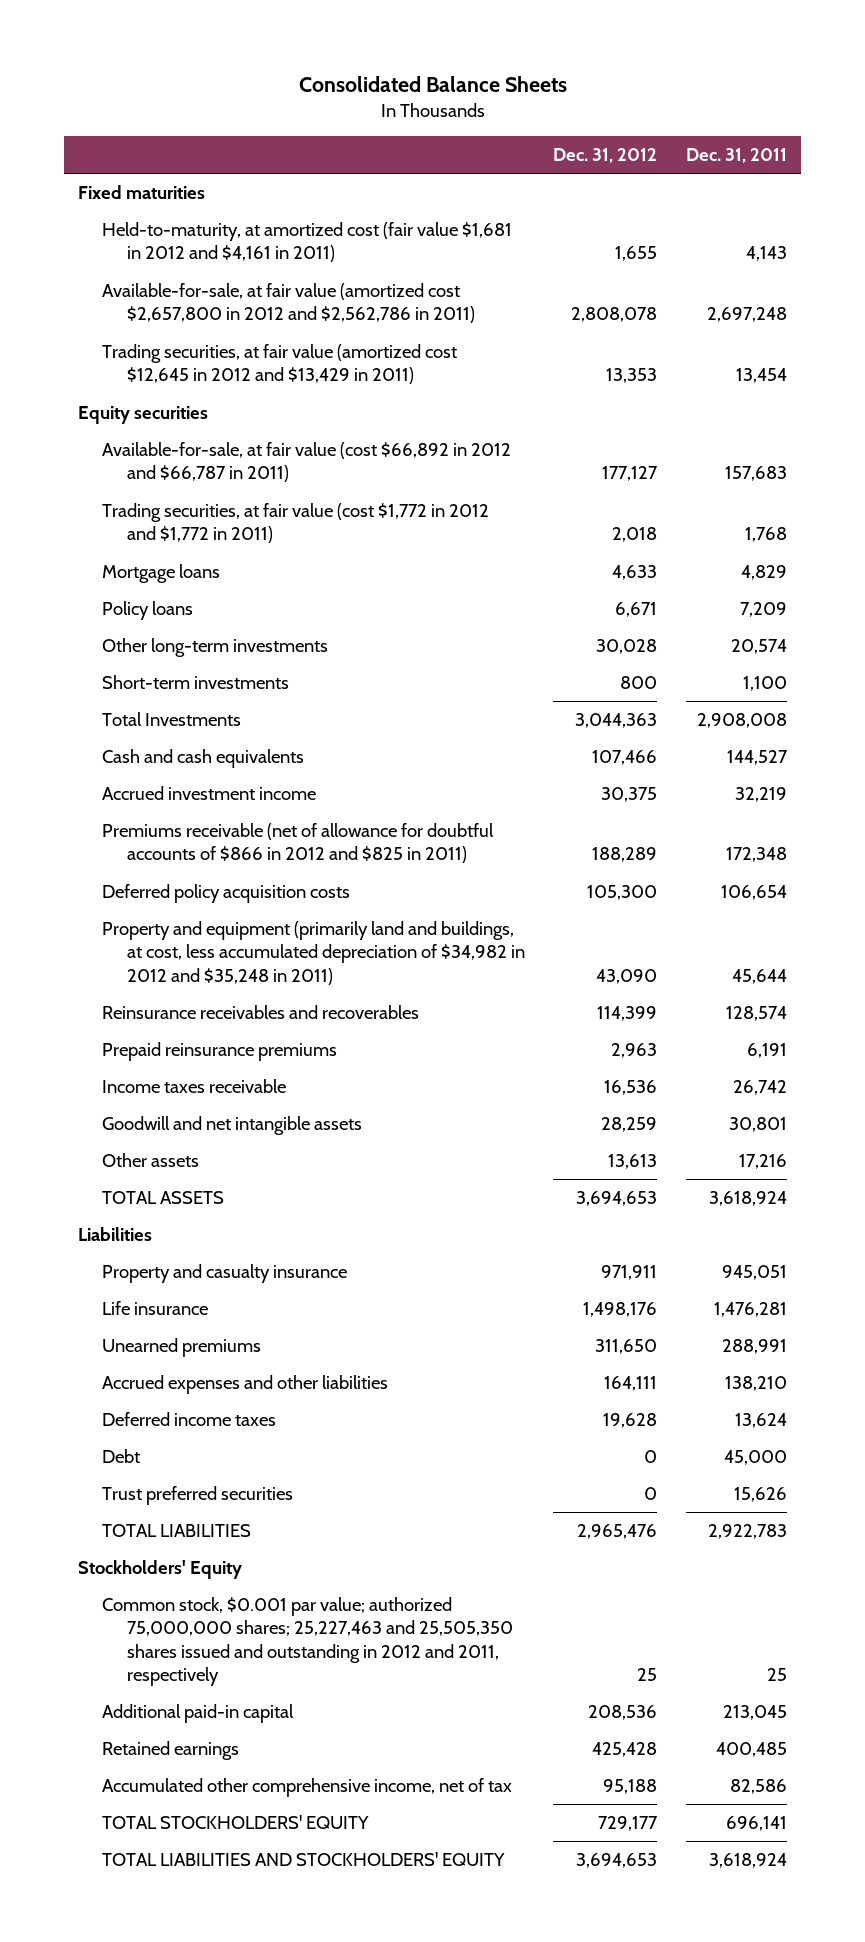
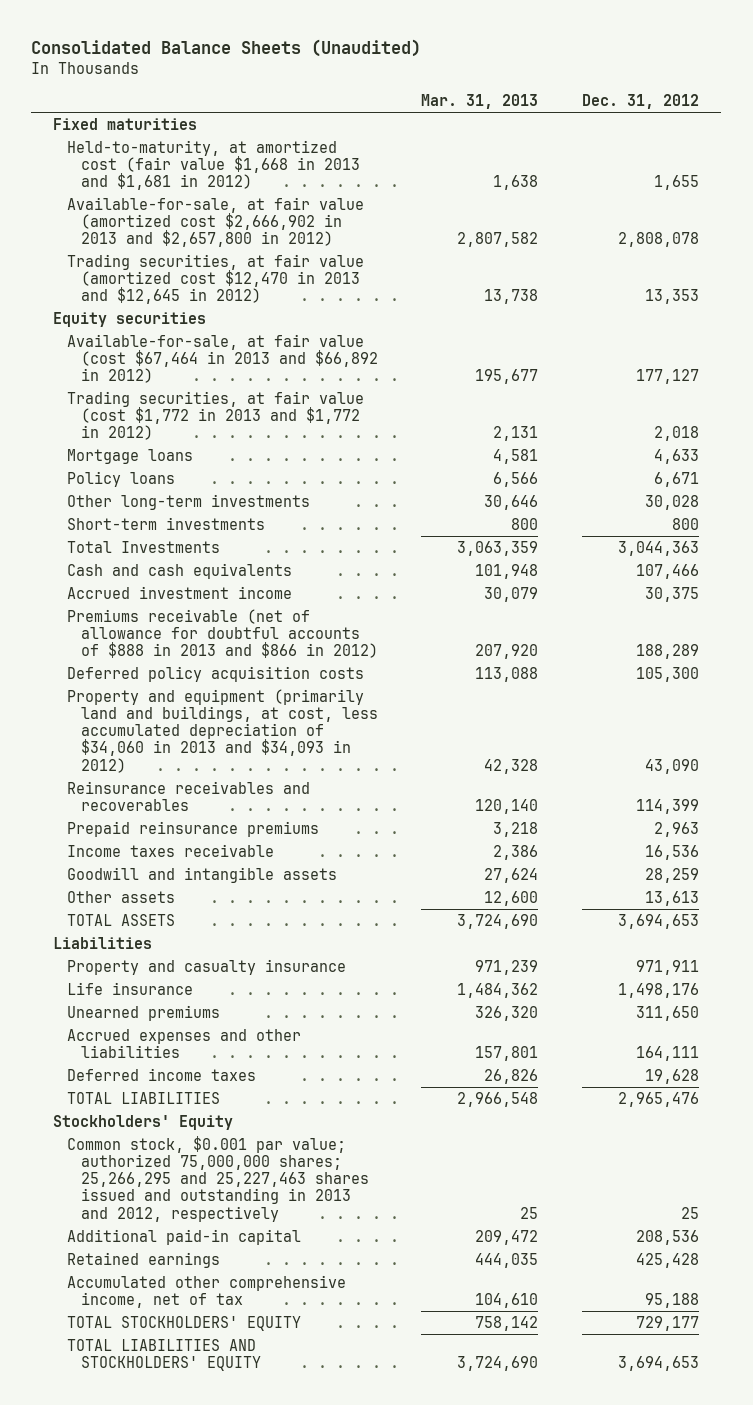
- Consolidated Balance Sheets
+ Consolidated Balance Sheets (Unaudited)
- | Dec. 31, 2012 | Dec. 31, 2011
+ | Mar. 31, 2013 | Dec. 31, 2012
- Held-to-maturity, at amortized cost (fair value $1,681 in 2012 and $4,161 in 2011) | 1,655 | 4,143
- Available-for-sale, at fair value (amortized cost $2,657,800 in 2012 and $2,562,786 in 2011) | 2,808,078 | 2,697,248
- Trading securities, at fair value (amortized cost $12,645 in 2012 and $13,429 in 2011) | 13,353 | 13,454
+ Held-to-maturity, at amortized cost (fair value $1,668 in 2013 and $1,681 in 2012) | 1,638 | 1,655
+ Available-for-sale, at fair value (amortized cost $2,666,902 in 2013 and $2,657,800 in 2012) | 2,807,582 | 2,808,078
+ Trading securities, at fair value (amortized cost $12,470 in 2013 and $12,645 in 2012) | 13,738 | 13,353
- Available-for-sale, at fair value (cost $66,892 in 2012 and $66,787 in 2011) | 177,127 | 157,683
- Trading securities, at fair value (cost $1,772 in 2012 and $1,772 in 2011) | 2,018 | 1,768
+ Available-for-sale, at fair value (cost $67,464 in 2013 and $66,892 in 2012) | 195,677 | 177,127
+ Trading securities, at fair value (cost $1,772 in 2013 and $1,772 in 2012) | 2,131 | 2,018
- Premiums receivable (net of allowance for doubtful accounts of $866 in 2012 and $825 in 2011) | 188,289 | 172,348
+ Premiums receivable (net of allowance for doubtful accounts of $888 in 2013 and $866 in 2012) | 207,920 | 188,289
- Property and equipment (primarily land and buildings, at cost, less accumulated depreciation of $34,982 in 2012 and $35,248 in 2011) | 43,090 | 45,644
+ Property and equipment (primarily land and buildings, at cost, less accumulated depreciation of $34,060 in 2013 and $34,093 in 2012) | 42,328 | 43,090
- Goodwill and net intangible assets | 28,259 | 30,801
+ Goodwill and intangible assets | 27,624 | 28,259
- Debt | 0 | 45,000
- Trust preferred securities | 0 | 15,626
- Common stock, $0.001 par value; authorized 75,000,000 shares; 25,227,463 and 25,505,350 shares issued and outstanding in 2012 and 2011, respectively | 25 | 25
+ Common stock, $0.001 par value; authorized 75,000,000 shares; 25,266,295 and 25,227,463 shares issued and outstanding in 2013 and 2012, respectively | 25 | 25

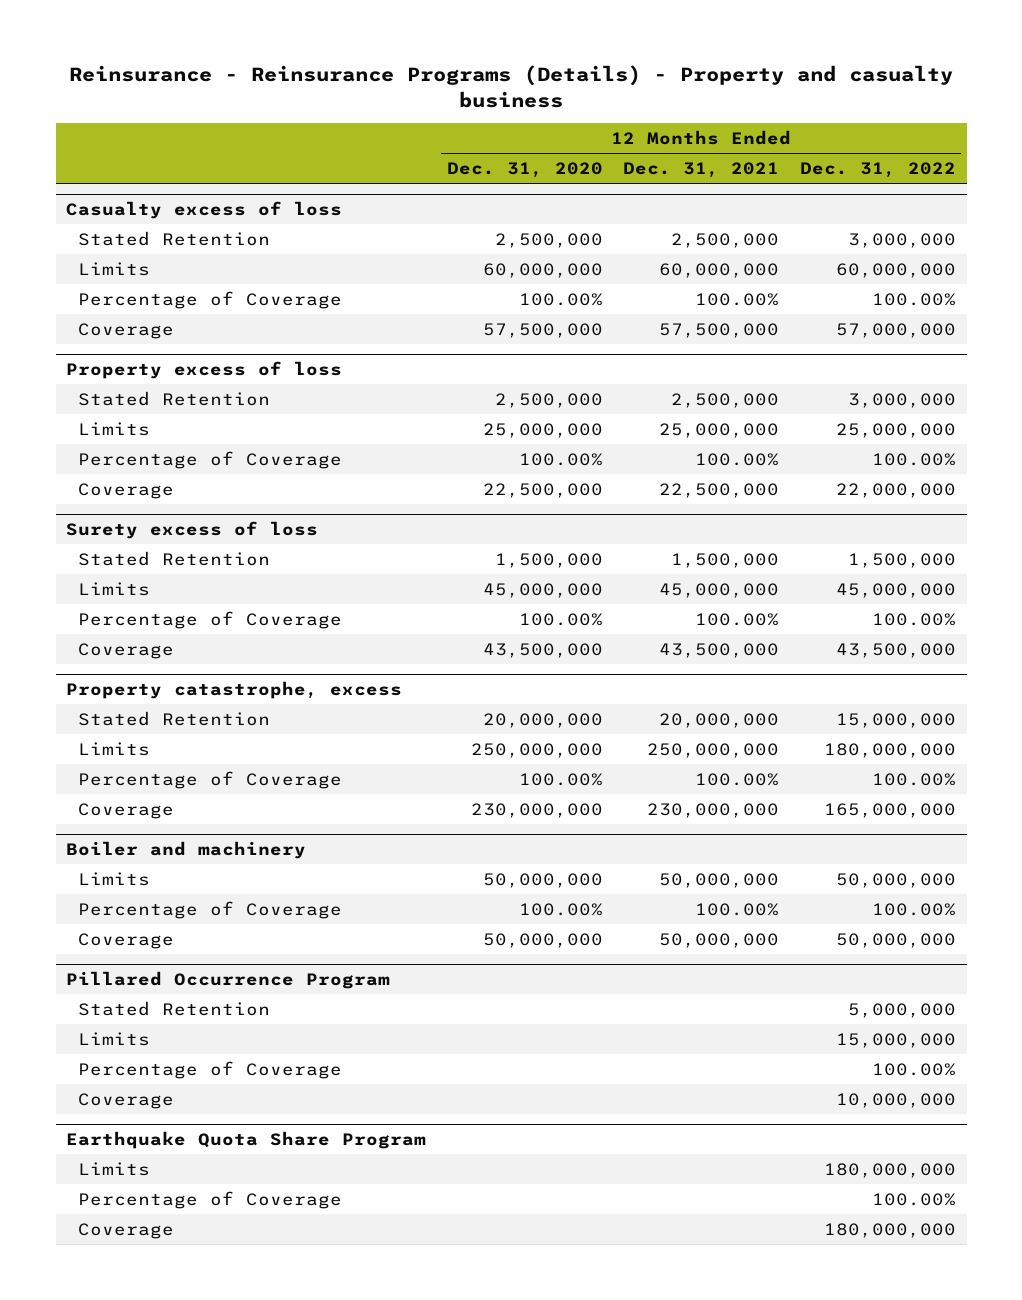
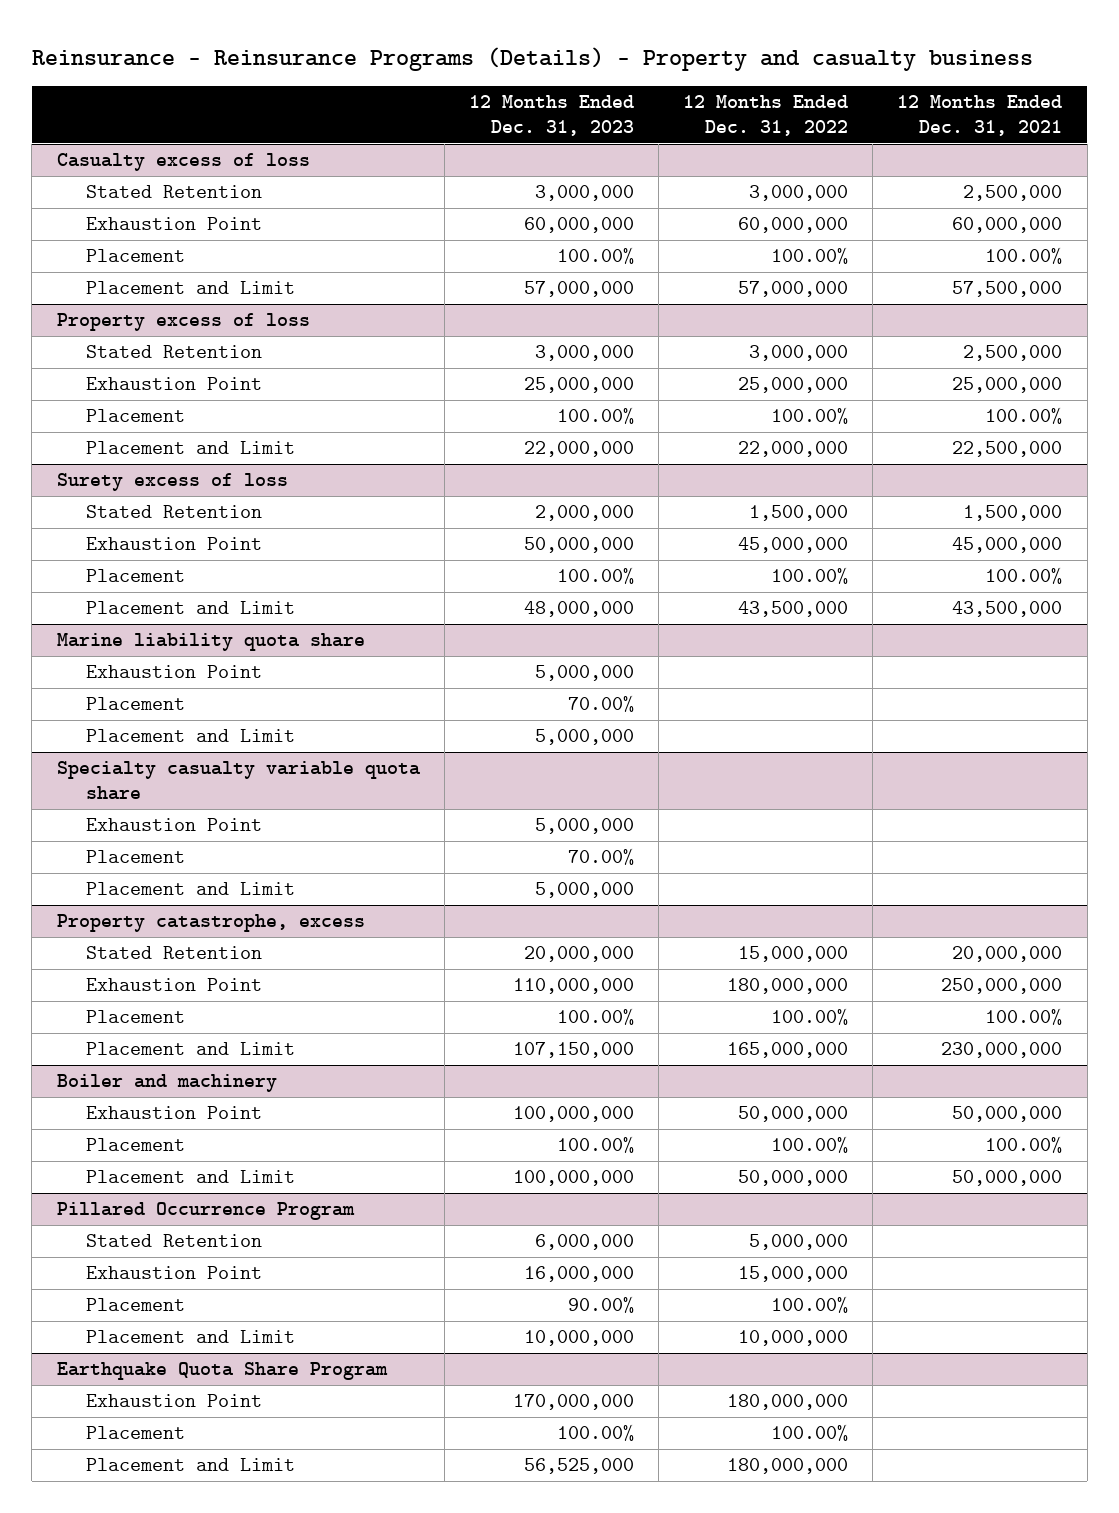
- | 12 Months Ended Dec. 31, 2020 | 12 Months Ended Dec. 31, 2021 | 12 Months Ended Dec. 31, 2022
+ | 12 Months Ended Dec. 31, 2023 | 12 Months Ended Dec. 31, 2022 | 12 Months Ended Dec. 31, 2021
@ Casualty excess of loss
- Limits | 60,000,000 | 60,000,000 | 60,000,000
- Percentage of Coverage | 100.00% | 100.00% | 100.00%
- Coverage | 57,500,000 | 57,500,000 | 57,000,000
+ Exhaustion Point | 60,000,000 | 60,000,000 | 60,000,000
+ Placement | 100.00% | 100.00% | 100.00%
+ Placement and Limit | 57,000,000 | 57,000,000 | 57,500,000
@ Property excess of loss
- Limits | 25,000,000 | 25,000,000 | 25,000,000
- Percentage of Coverage | 100.00% | 100.00% | 100.00%
- Coverage | 22,500,000 | 22,500,000 | 22,000,000
+ Exhaustion Point | 25,000,000 | 25,000,000 | 25,000,000
+ Placement | 100.00% | 100.00% | 100.00%
+ Placement and Limit | 22,000,000 | 22,000,000 | 22,500,000
@ Surety excess of loss
- Limits | 45,000,000 | 45,000,000 | 45,000,000
- Percentage of Coverage | 100.00% | 100.00% | 100.00%
- Coverage | 43,500,000 | 43,500,000 | 43,500,000
+ Exhaustion Point | 50,000,000 | 45,000,000 | 45,000,000
+ Placement | 100.00% | 100.00% | 100.00%
+ Placement and Limit | 48,000,000 | 43,500,000 | 43,500,000
+ Marine liability quota share
+ Exhaustion Point | 5,000,000 | |
+ Placement | 70.00% | |
+ Placement and Limit | 5,000,000 | |
+ Specialty casualty variable quota share
+ Exhaustion Point | 5,000,000 | |
+ Placement | 70.00% | |
+ Placement and Limit | 5,000,000 | |
@ Property catastrophe, excess
- Limits | 250,000,000 | 250,000,000 | 180,000,000
- Percentage of Coverage | 100.00% | 100.00% | 100.00%
- Coverage | 230,000,000 | 230,000,000 | 165,000,000
+ Exhaustion Point | 110,000,000 | 180,000,000 | 250,000,000
+ Placement | 100.00% | 100.00% | 100.00%
+ Placement and Limit | 107,150,000 | 165,000,000 | 230,000,000
@ Boiler and machinery
- Limits | 50,000,000 | 50,000,000 | 50,000,000
- Percentage of Coverage | 100.00% | 100.00% | 100.00%
- Coverage | 50,000,000 | 50,000,000 | 50,000,000
+ Exhaustion Point | 100,000,000 | 50,000,000 | 50,000,000
+ Placement | 100.00% | 100.00% | 100.00%
+ Placement and Limit | 100,000,000 | 50,000,000 | 50,000,000
@ Pillared Occurrence Program
- Limits | | | 15,000,000
- Percentage of Coverage | | | 100.00%
- Coverage | | | 10,000,000
+ Exhaustion Point | 16,000,000 | 15,000,000 |
+ Placement | 90.00% | 100.00% |
+ Placement and Limit | 10,000,000 | 10,000,000 |
@ Earthquake Quota Share Program
- Limits | | | 180,000,000
- Percentage of Coverage | | | 100.00%
- Coverage | | | 180,000,000
+ Exhaustion Point | 170,000,000 | 180,000,000 |
+ Placement | 100.00% | 100.00% |
+ Placement and Limit | 56,525,000 | 180,000,000 |

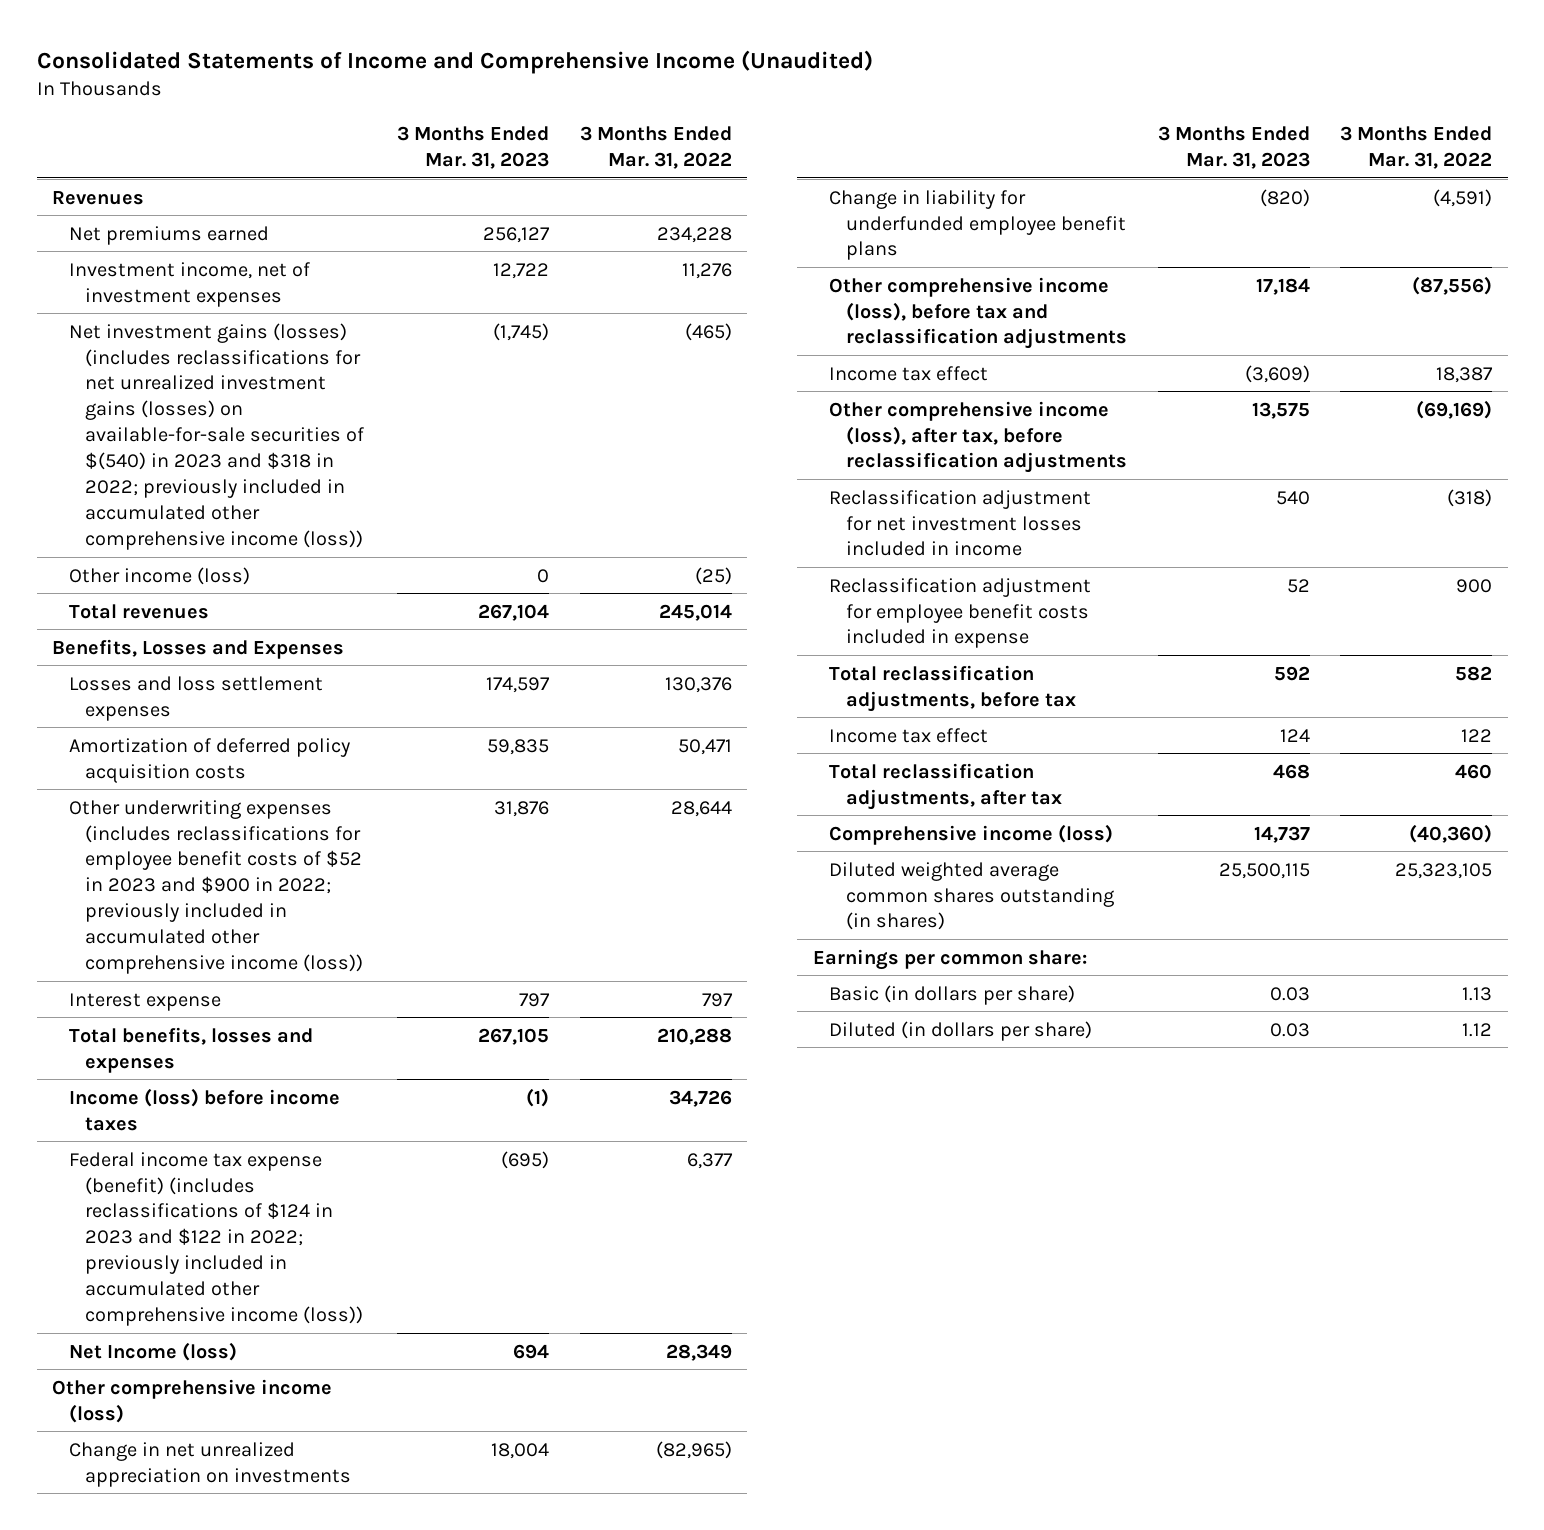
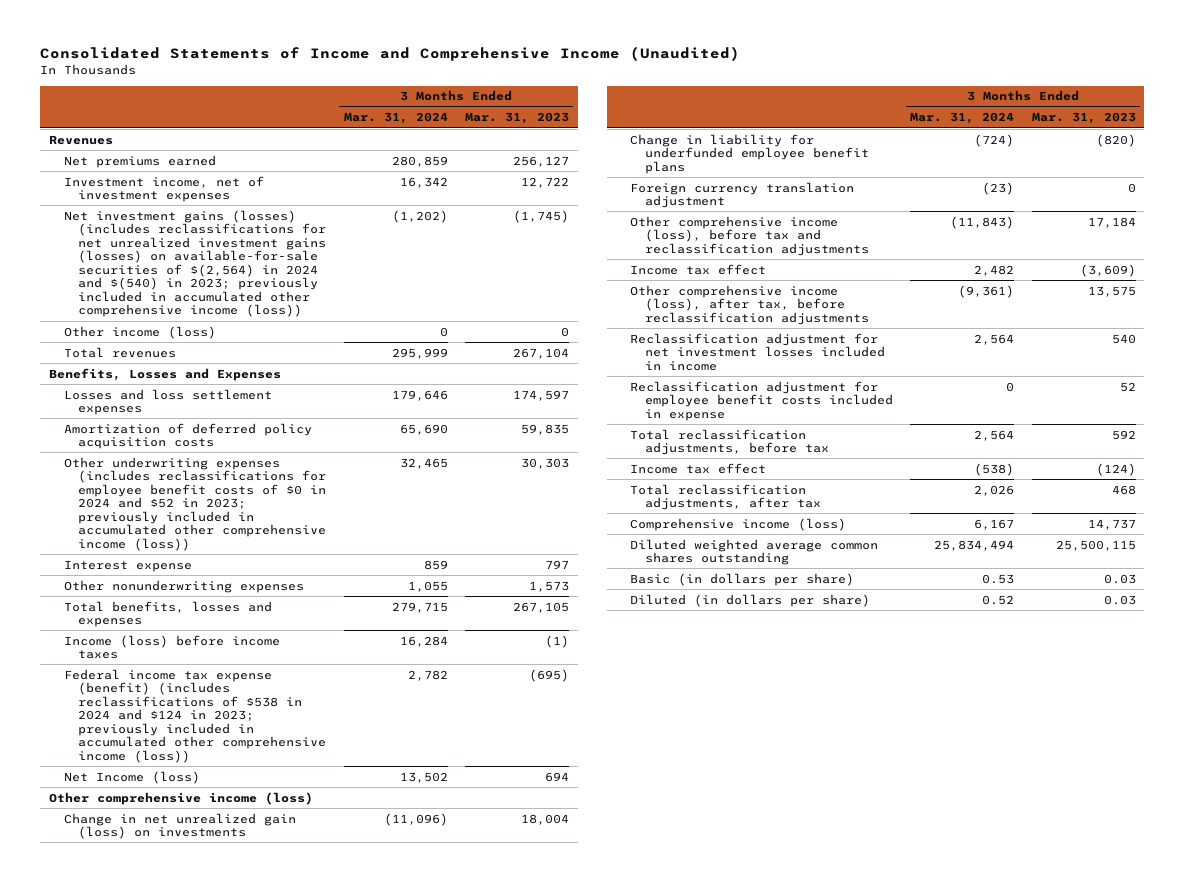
- | 3 Months Ended Mar. 31, 2023 | 3 Months Ended Mar. 31, 2022
+ | 3 Months Ended Mar. 31, 2024 | 3 Months Ended Mar. 31, 2023
- Net investment gains (losses) (includes reclassifications for net unrealized investment gains (losses) on available-for-sale securities of $(540) in 2023 and $318 in 2022; previously included in accumulated other comprehensive income (loss)) | (1,745) | (465)
+ Net investment gains (losses) (includes reclassifications for net unrealized investment gains (losses) on available-for-sale securities of $(2,564) in 2024 and $(540) in 2023; previously included in accumulated other comprehensive income (loss)) | (1,202) | (1,745)
- Other underwriting expenses (includes reclassifications for employee benefit costs of $52 in 2023 and $900 in 2022; previously included in accumulated other comprehensive income (loss)) | 31,876 | 28,644
+ Other underwriting expenses (includes reclassifications for employee benefit costs of $0 in 2024 and $52 in 2023; previously included in accumulated other comprehensive income (loss)) | 32,465 | 30,303
+ Other nonunderwriting expenses | 1,055 | 1,573
- Federal income tax expense (benefit) (includes reclassifications of $124 in 2023 and $122 in 2022; previously included in accumulated other comprehensive income (loss)) | (695) | 6,377
+ Federal income tax expense (benefit) (includes reclassifications of $538 in 2024 and $124 in 2023; previously included in accumulated other comprehensive income (loss)) | 2,782 | (695)
- Change in net unrealized appreciation on investments | 18,004 | (82,965)
+ Change in net unrealized gain (loss) on investments | (11,096) | 18,004
+ Foreign currency translation adjustment | (23) | 0
- Income tax effect | 124 | 122
+ Income tax effect | (538) | (124)
- Diluted weighted average common shares outstanding (in shares) | 25,500,115 | 25,323,105
- Earnings per common share:
+ Diluted weighted average common shares outstanding | 25,834,494 | 25,500,115

